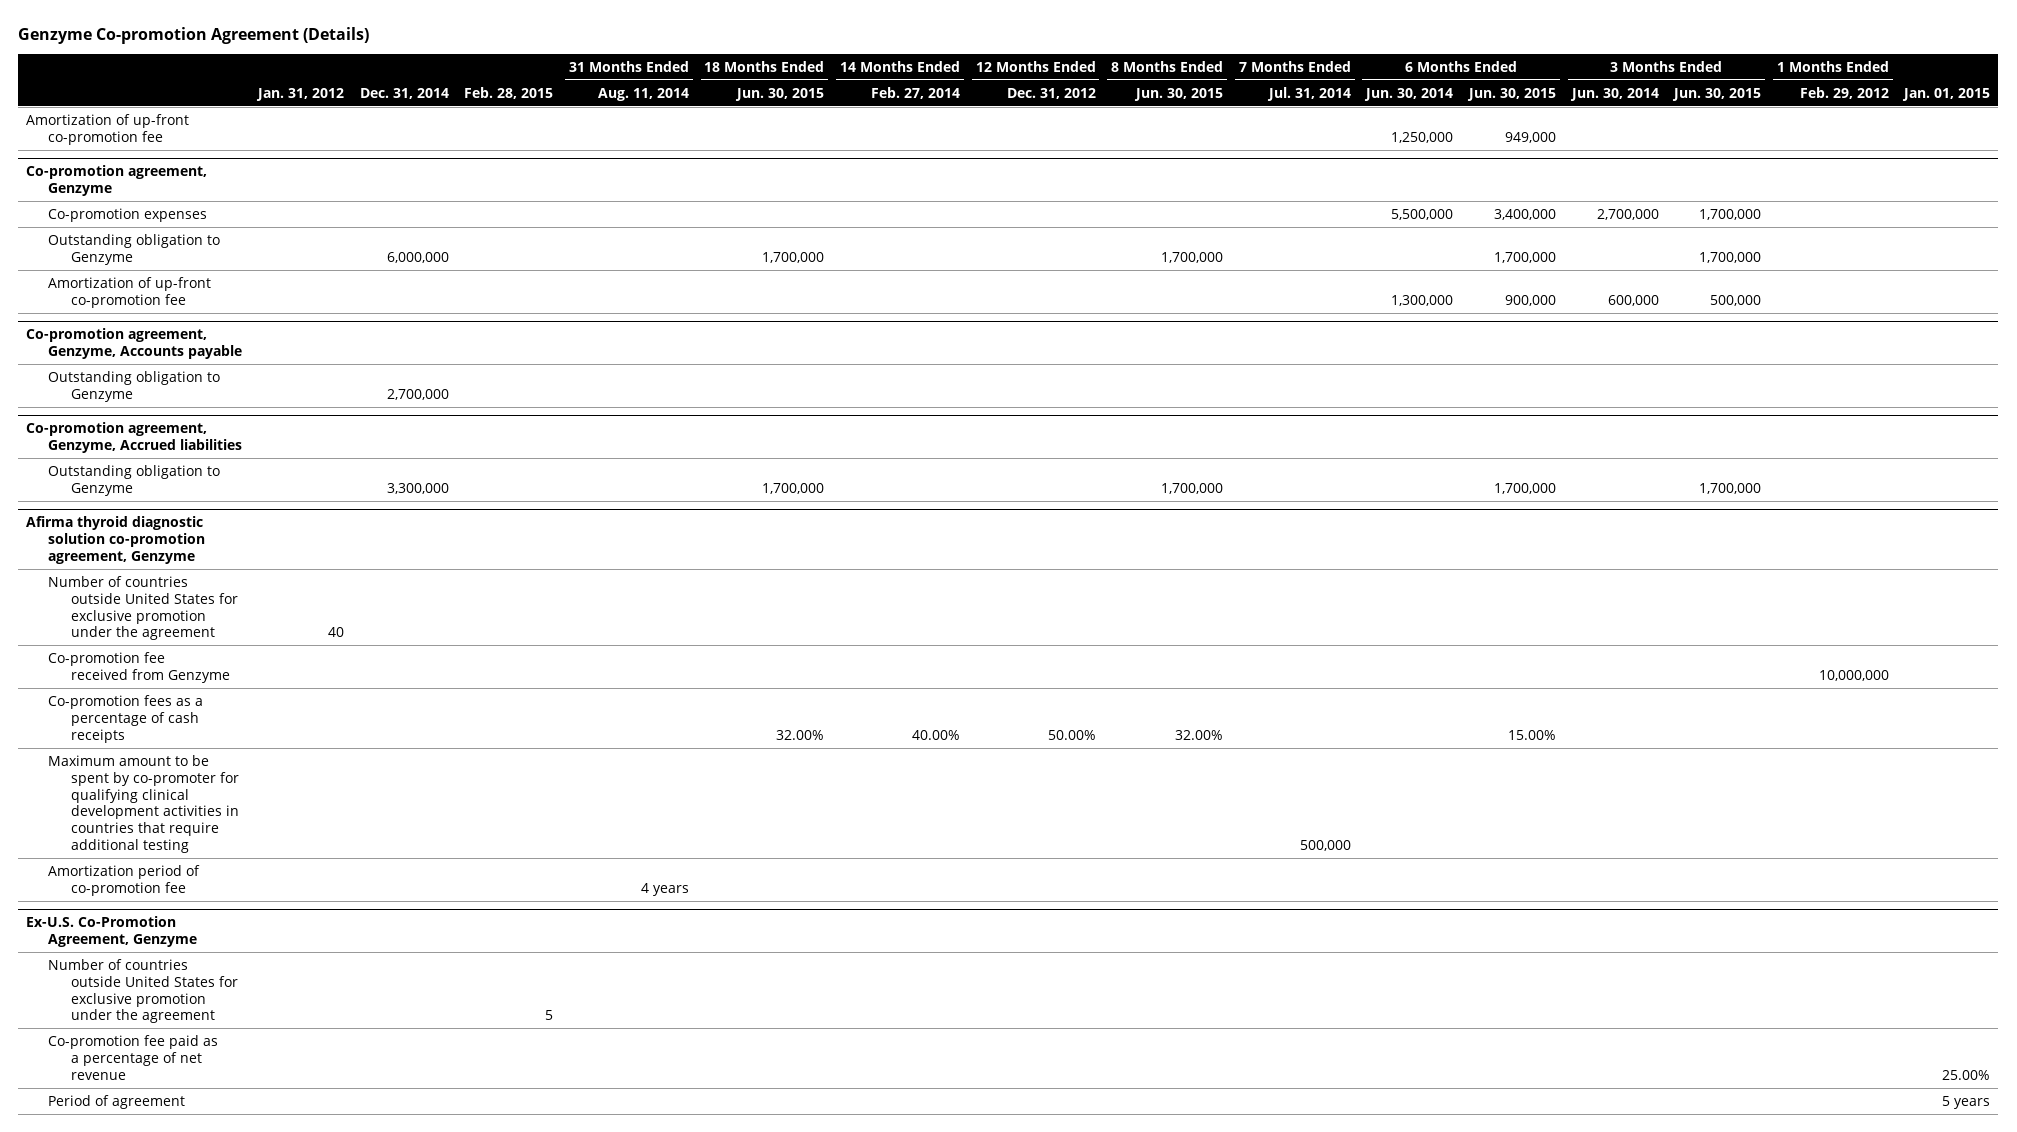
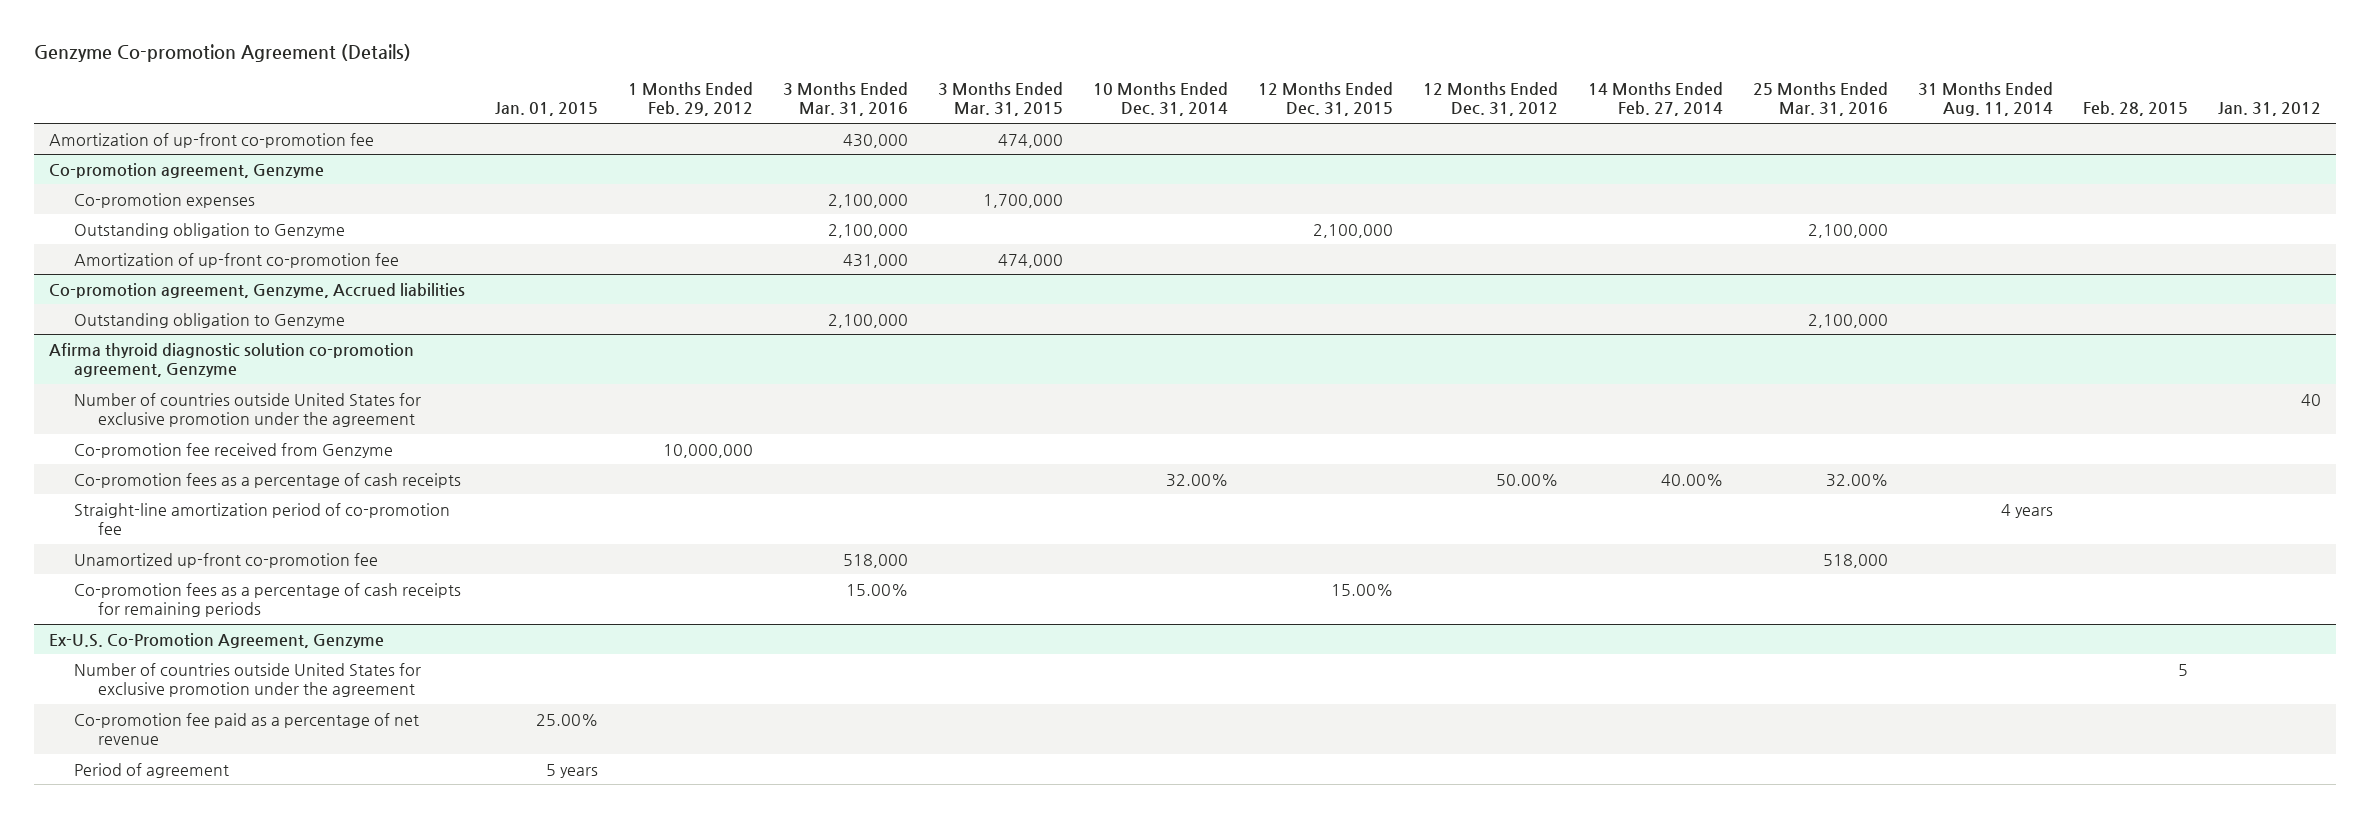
- | Jan. 31, 2012 | Dec. 31, 2014 | Feb. 28, 2015 | 31 Months Ended Aug. 11, 2014 | 18 Months Ended Jun. 30, 2015 | 14 Months Ended Feb. 27, 2014 | 12 Months Ended Dec. 31, 2012 | 8 Months Ended Jun. 30, 2015 | 7 Months Ended Jul. 31, 2014 | 6 Months Ended Jun. 30, 2014 | 6 Months Ended Jun. 30, 2015 | 3 Months Ended Jun. 30, 2014 | 3 Months Ended Jun. 30, 2015 | 1 Months Ended Feb. 29, 2012 | Jan. 01, 2015
+ | Jan. 01, 2015 | 1 Months Ended Feb. 29, 2012 | 3 Months Ended Mar. 31, 2016 | 3 Months Ended Mar. 31, 2015 | 10 Months Ended Dec. 31, 2014 | 12 Months Ended Dec. 31, 2015 | 12 Months Ended Dec. 31, 2012 | 14 Months Ended Feb. 27, 2014 | 25 Months Ended Mar. 31, 2016 | 31 Months Ended Aug. 11, 2014 | Feb. 28, 2015 | Jan. 31, 2012
- Co-promotion agreement, Genzyme, Accounts payable
- Outstanding obligation to Genzyme | | 2,700,000 | | | | | | | | | | | | |
@ Afirma thyroid diagnostic solution co-promotion agreement, Genzyme
- Maximum amount to be spent by co-promoter for qualifying clinical development activities in countries that require additional testing | | | | | | | | | 500,000 | | | | | |
- Amortization period of co-promotion fee | | | | 4 years | | | | | | | | | | |
+ Straight-line amortization period of co-promotion fee | | | | | | | | | | 4 years | |
+ Unamortized up-front co-promotion fee | | | 518,000 | | | | | | 518,000 | | |
+ Co-promotion fees as a percentage of cash receipts for remaining periods | | | 15.00% | | | 15.00% | | | | | |

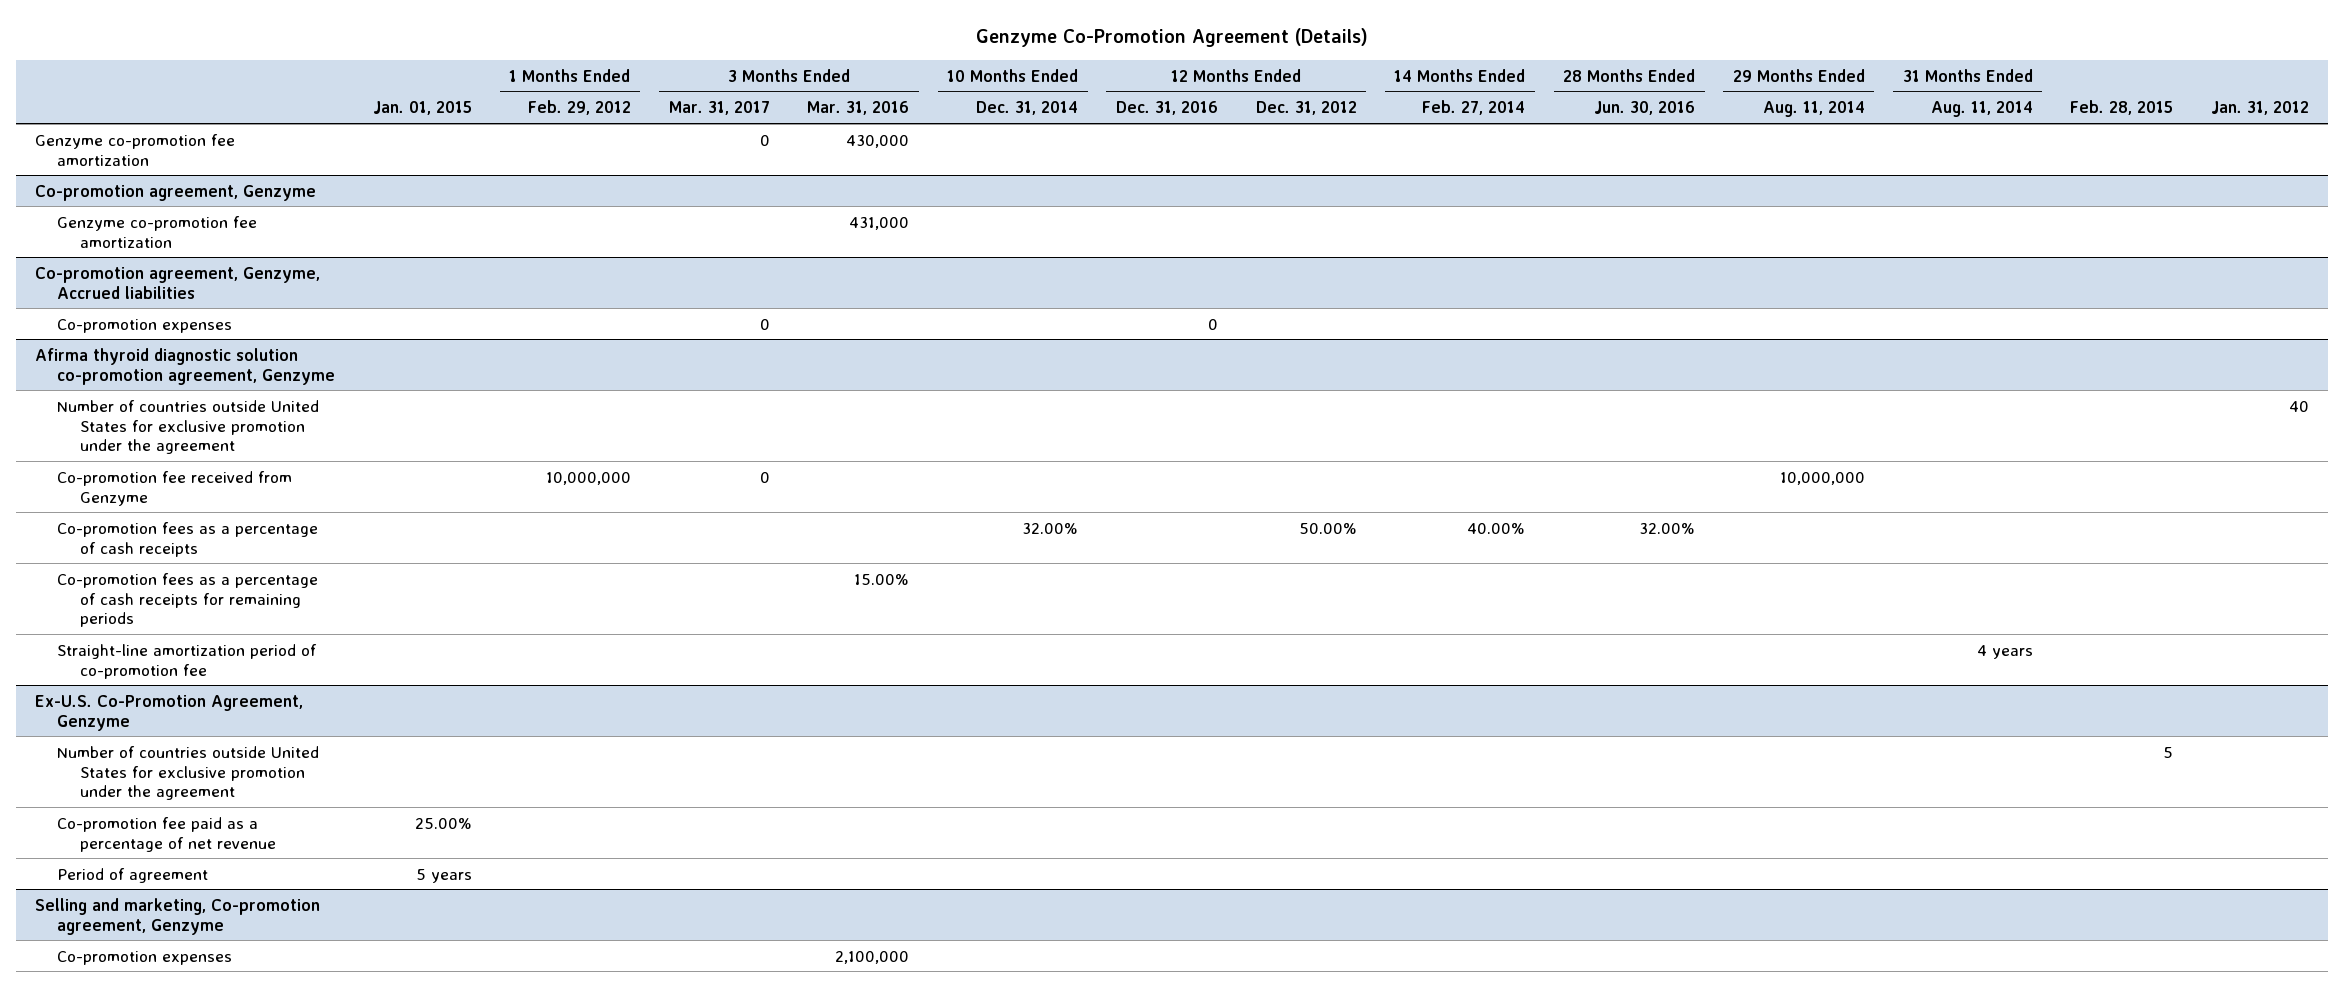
- Genzyme Co-promotion Agreement (Details)
+ Genzyme Co-Promotion Agreement (Details)
- | Jan. 01, 2015 | 1 Months Ended Feb. 29, 2012 | 3 Months Ended Mar. 31, 2016 | 3 Months Ended Mar. 31, 2015 | 10 Months Ended Dec. 31, 2014 | 12 Months Ended Dec. 31, 2015 | 12 Months Ended Dec. 31, 2012 | 14 Months Ended Feb. 27, 2014 | 25 Months Ended Mar. 31, 2016 | 31 Months Ended Aug. 11, 2014 | Feb. 28, 2015 | Jan. 31, 2012
+ | Jan. 01, 2015 | 1 Months Ended Feb. 29, 2012 | 3 Months Ended Mar. 31, 2017 | 3 Months Ended Mar. 31, 2016 | 10 Months Ended Dec. 31, 2014 | 12 Months Ended Dec. 31, 2016 | 12 Months Ended Dec. 31, 2012 | 14 Months Ended Feb. 27, 2014 | 28 Months Ended Jun. 30, 2016 | 29 Months Ended Aug. 11, 2014 | 31 Months Ended Aug. 11, 2014 | Feb. 28, 2015 | Jan. 31, 2012
- Amortization of up-front co-promotion fee | | | 430,000 | 474,000 | | | | | | | |
+ Genzyme co-promotion fee amortization | | | 0 | 430,000 | | | | | | | | |
@ Co-promotion agreement, Genzyme
- Co-promotion expenses | | | 2,100,000 | 1,700,000 | | | | | | | |
- Outstanding obligation to Genzyme | | | 2,100,000 | | | 2,100,000 | | | 2,100,000 | | |
- Amortization of up-front co-promotion fee | | | 431,000 | 474,000 | | | | | | | |
+ Genzyme co-promotion fee amortization | | | | 431,000 | | | | | | | | |
@ Co-promotion agreement, Genzyme, Accrued liabilities
- Outstanding obligation to Genzyme | | | 2,100,000 | | | | | | 2,100,000 | | |
+ Co-promotion expenses | | | 0 | | | 0 | | | | | | |
@ Afirma thyroid diagnostic solution co-promotion agreement, Genzyme
- Unamortized up-front co-promotion fee | | | 518,000 | | | | | | 518,000 | | |
moved down: Straight-line amortization period of co-promotion fee | | | | | | | | | | | 4 years | |
+ Selling and marketing, Co-promotion agreement, Genzyme
+ Co-promotion expenses | | | | 2,100,000 | | | | | | | | |

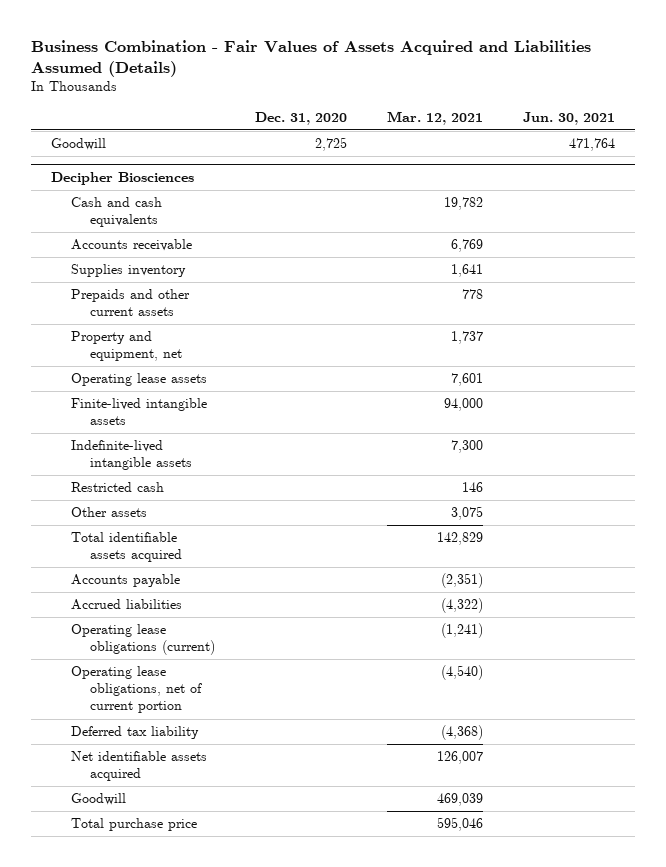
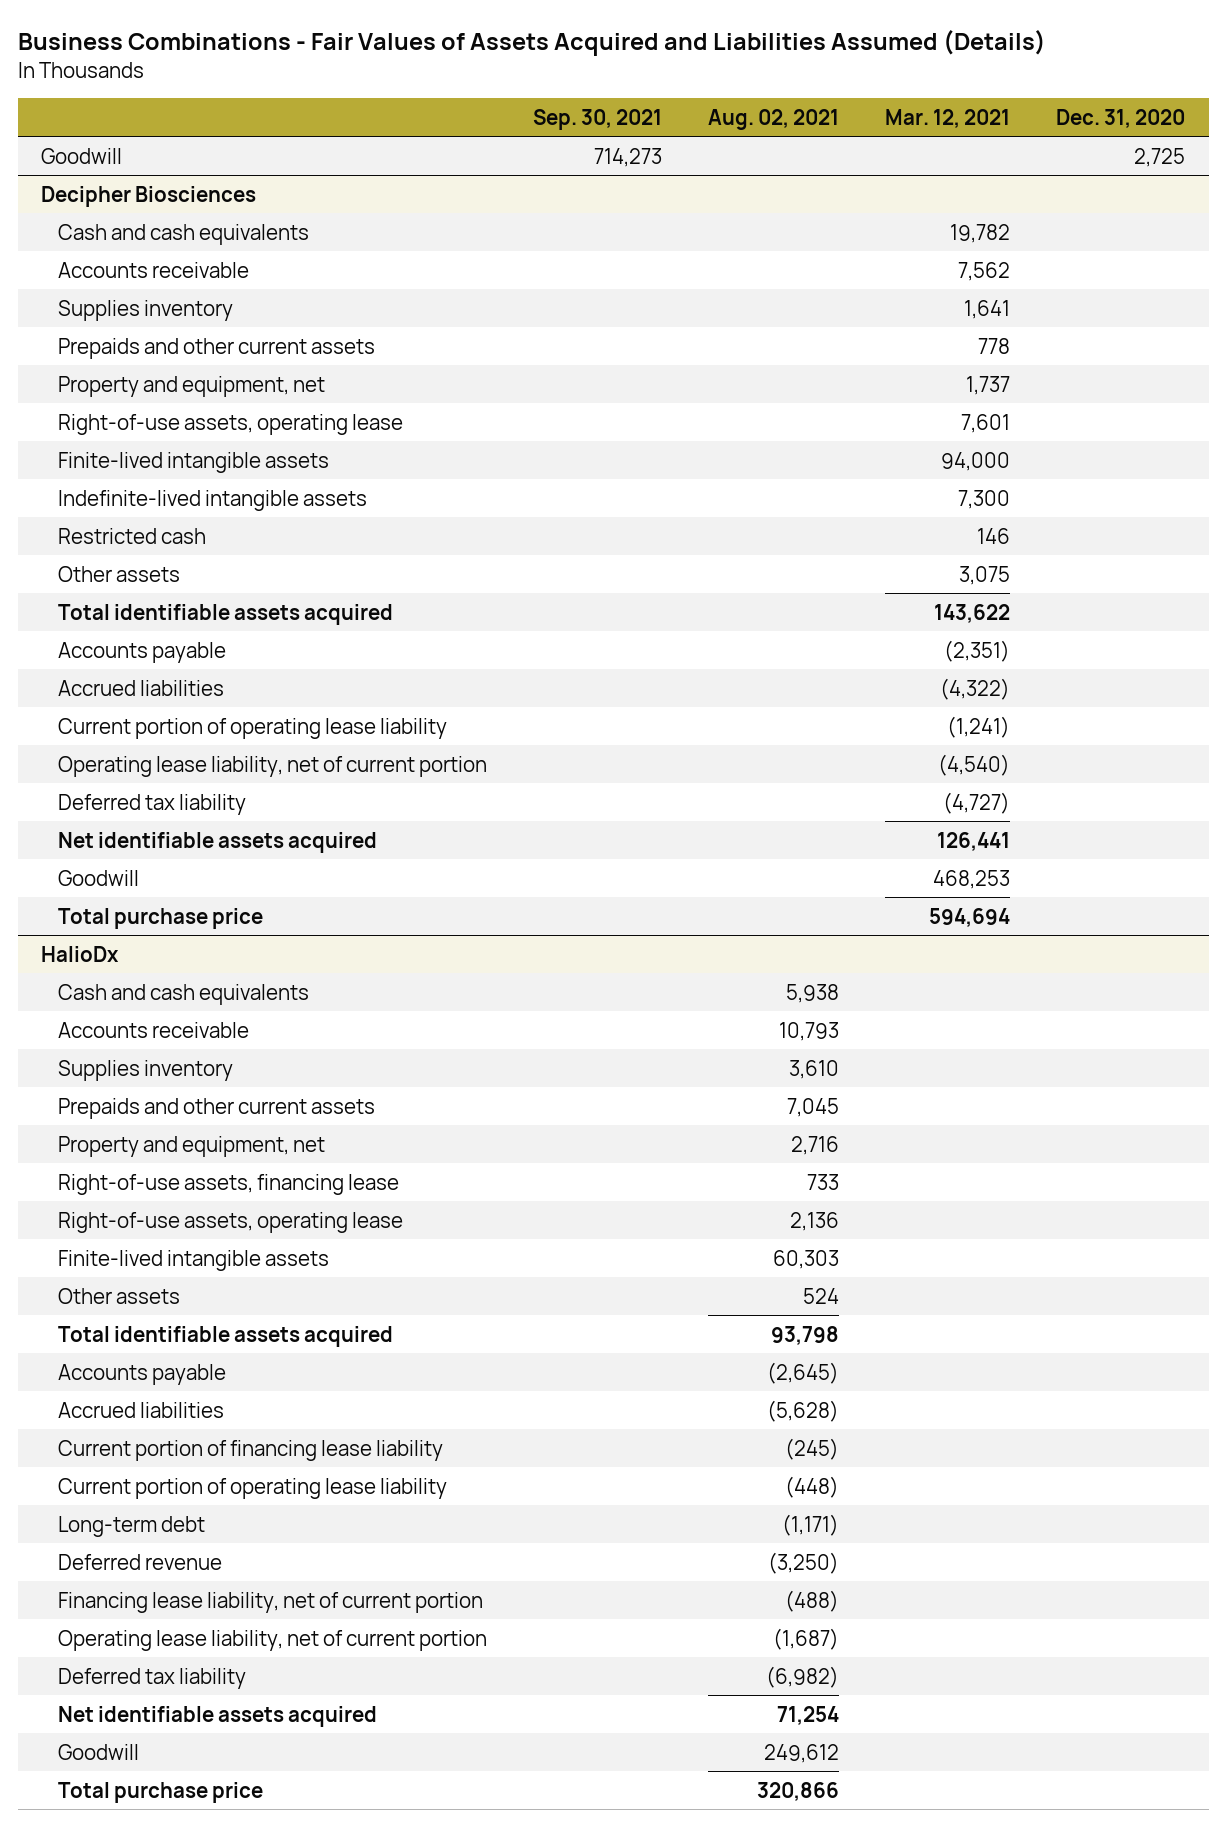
- Business Combination - Fair Values of Assets Acquired and Liabilities Assumed (Details)
+ Business Combinations - Fair Values of Assets Acquired and Liabilities Assumed (Details)
- | Dec. 31, 2020 | Mar. 12, 2021 | Jun. 30, 2021
+ | Sep. 30, 2021 | Aug. 02, 2021 | Mar. 12, 2021 | Dec. 31, 2020
@ Decipher Biosciences
- Accounts receivable | | 6,769 |
+ Accounts receivable | | | 7,562 |
- Operating lease assets | | 7,601 |
+ Right-of-use assets, operating lease | | | 7,601 |
- Total identifiable assets acquired | | 142,829 |
+ Total identifiable assets acquired | | | 143,622 |
- Operating lease obligations (current) | | (1,241) |
- Operating lease obligations, net of current portion | | (4,540) |
- Deferred tax liability | | (4,368) |
- Net identifiable assets acquired | | 126,007 |
- Goodwill | | 469,039 |
- Total purchase price | | 595,046 |
+ Current portion of operating lease liability | | | (1,241) |
+ Operating lease liability, net of current portion | | | (4,540) |
+ Deferred tax liability | | | (4,727) |
+ Net identifiable assets acquired | | | 126,441 |
+ Goodwill | | | 468,253 |
+ Total purchase price | | | 594,694 |
+ HalioDx
+ Cash and cash equivalents | | 5,938 | |
+ Accounts receivable | | 10,793 | |
+ Supplies inventory | | 3,610 | |
+ Prepaids and other current assets | | 7,045 | |
+ Property and equipment, net | | 2,716 | |
+ Right-of-use assets, financing lease | | 733 | |
+ Right-of-use assets, operating lease | | 2,136 | |
+ Finite-lived intangible assets | | 60,303 | |
+ Other assets | | 524 | |
+ Total identifiable assets acquired | | 93,798 | |
+ Accounts payable | | (2,645) | |
+ Accrued liabilities | | (5,628) | |
+ Current portion of financing lease liability | | (245) | |
+ Current portion of operating lease liability | | (448) | |
+ Long-term debt | | (1,171) | |
+ Deferred revenue | | (3,250) | |
+ Financing lease liability, net of current portion | | (488) | |
+ Operating lease liability, net of current portion | | (1,687) | |
+ Deferred tax liability | | (6,982) | |
+ Net identifiable assets acquired | | 71,254 | |
+ Goodwill | | 249,612 | |
+ Total purchase price | | 320,866 | |

